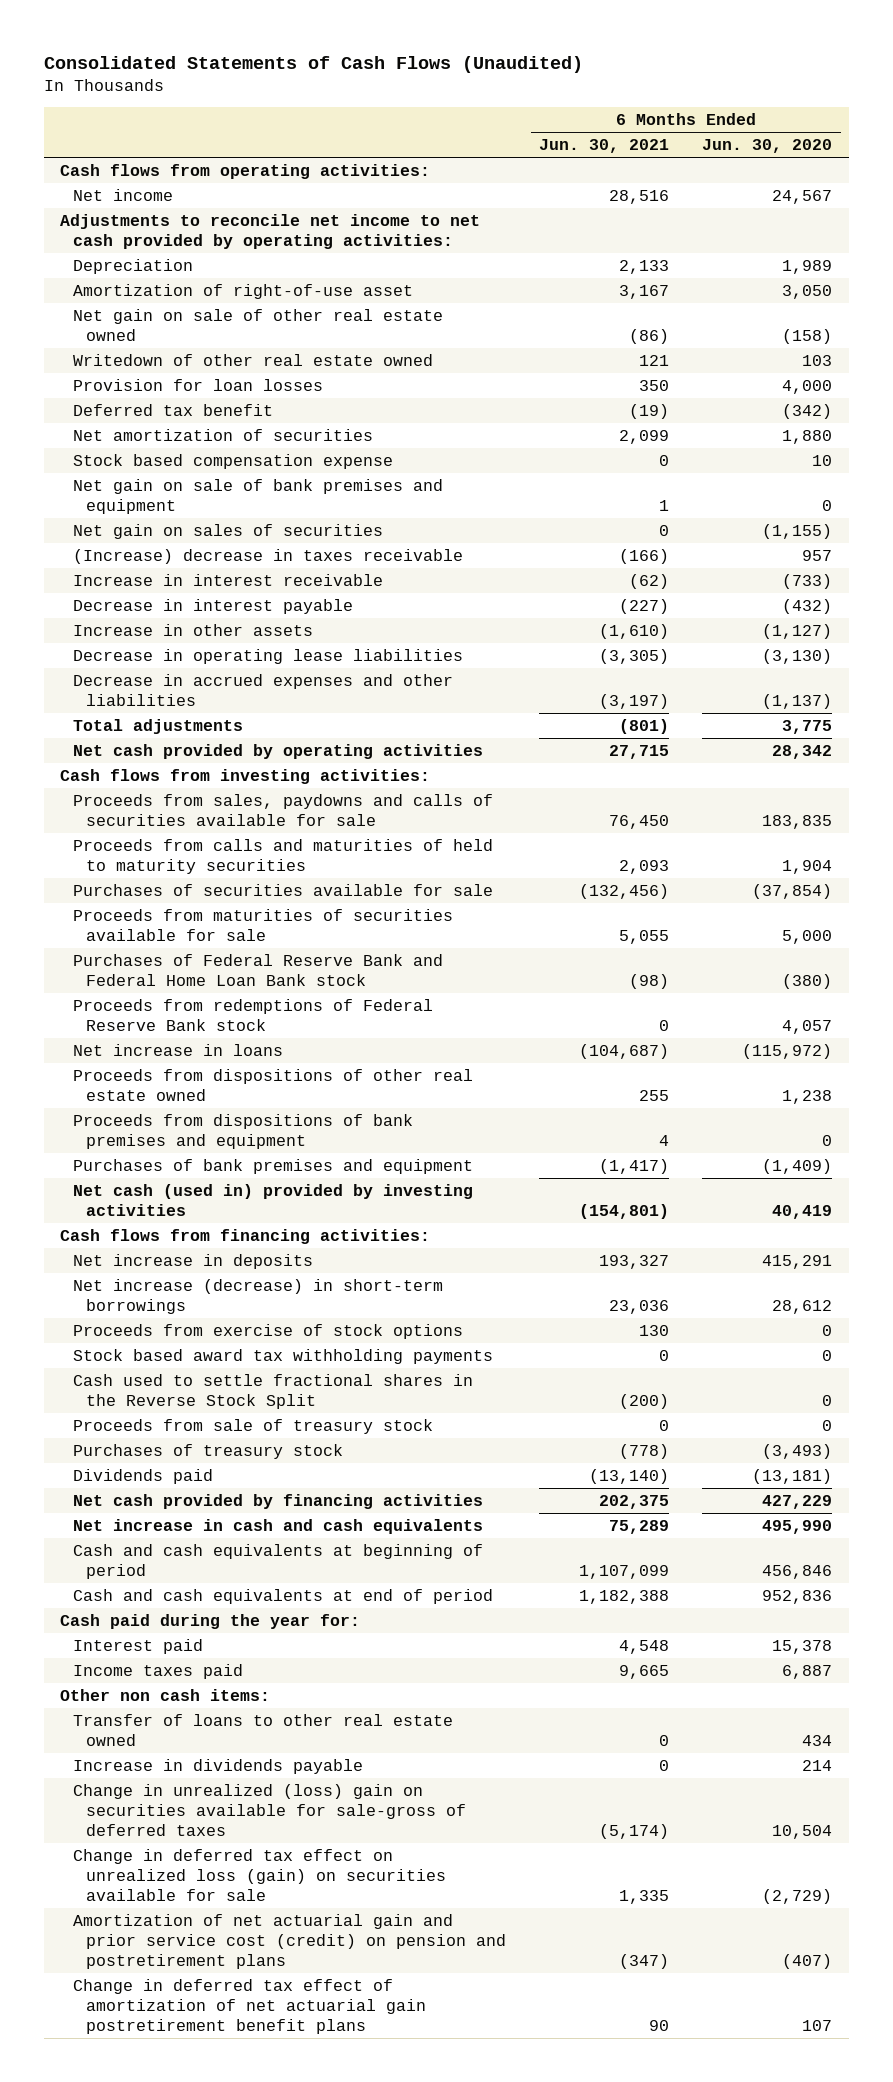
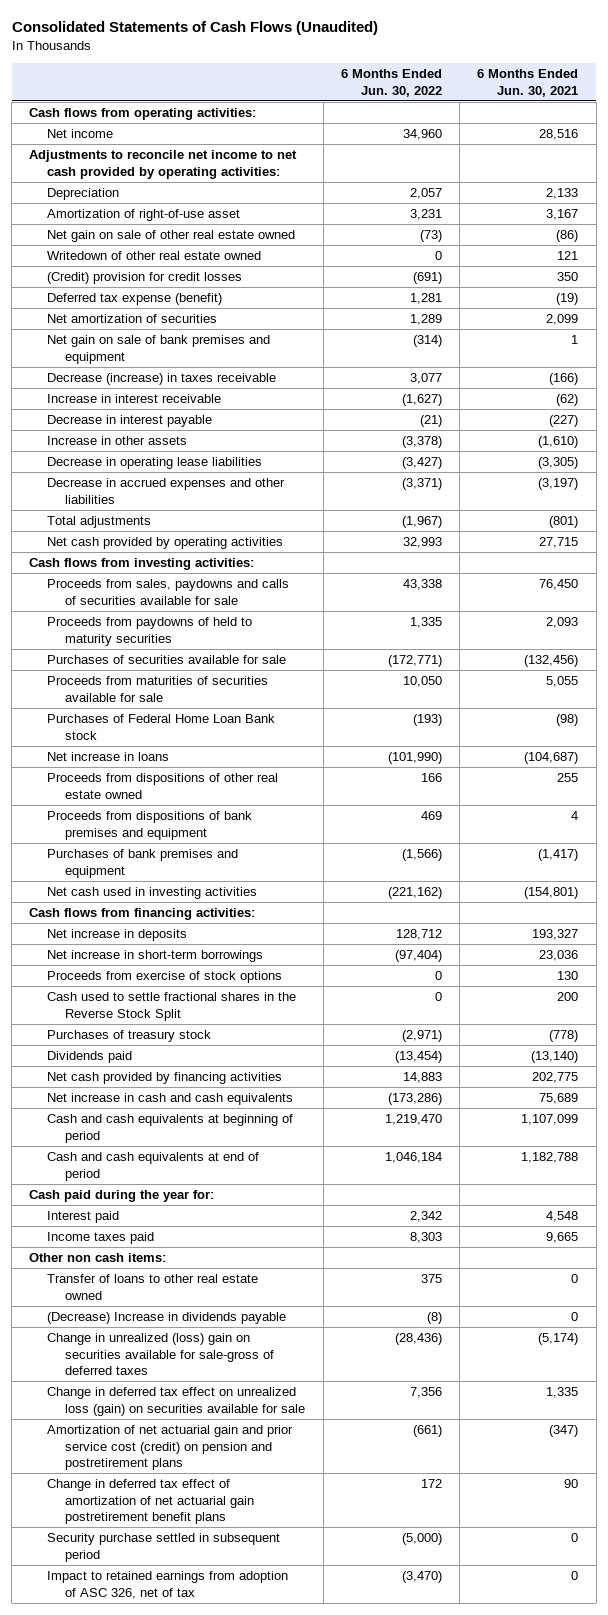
- | 6 Months Ended Jun. 30, 2021 | 6 Months Ended Jun. 30, 2020
+ | 6 Months Ended Jun. 30, 2022 | 6 Months Ended Jun. 30, 2021
- Provision for loan losses | 350 | 4,000
- Deferred tax benefit | (19) | (342)
+ (Credit) provision for credit losses | (691) | 350
+ Deferred tax expense (benefit) | 1,281 | (19)
- Stock based compensation expense | 0 | 10
- Net gain on sales of securities | 0 | (1,155)
- (Increase) decrease in taxes receivable | (166) | 957
+ Decrease (increase) in taxes receivable | 3,077 | (166)
- Proceeds from calls and maturities of held to maturity securities | 2,093 | 1,904
+ Proceeds from paydowns of held to maturity securities | 1,335 | 2,093
- Purchases of Federal Reserve Bank and Federal Home Loan Bank stock | (98) | (380)
- Proceeds from redemptions of Federal Reserve Bank stock | 0 | 4,057
+ Purchases of Federal Home Loan Bank stock | (193) | (98)
- Net cash (used in) provided by investing activities | (154,801) | 40,419
+ Net cash used in investing activities | (221,162) | (154,801)
- Net increase (decrease) in short-term borrowings | 23,036 | 28,612
+ Net increase in short-term borrowings | (97,404) | 23,036
- Stock based award tax withholding payments | 0 | 0
- Cash used to settle fractional shares in the Reverse Stock Split | (200) | 0
- Proceeds from sale of treasury stock | 0 | 0
+ Cash used to settle fractional shares in the Reverse Stock Split | 0 | 200
- Net cash provided by financing activities | 202,375 | 427,229
- Net increase in cash and cash equivalents | 75,289 | 495,990
+ Net cash provided by financing activities | 14,883 | 202,775
+ Net increase in cash and cash equivalents | (173,286) | 75,689
- Cash and cash equivalents at end of period | 1,182,388 | 952,836
+ Cash and cash equivalents at end of period | 1,046,184 | 1,182,788
- Increase in dividends payable | 0 | 214
+ (Decrease) Increase in dividends payable | (8) | 0
+ Security purchase settled in subsequent period | (5,000) | 0
+ Impact to retained earnings from adoption of ASC 326, net of tax | (3,470) | 0

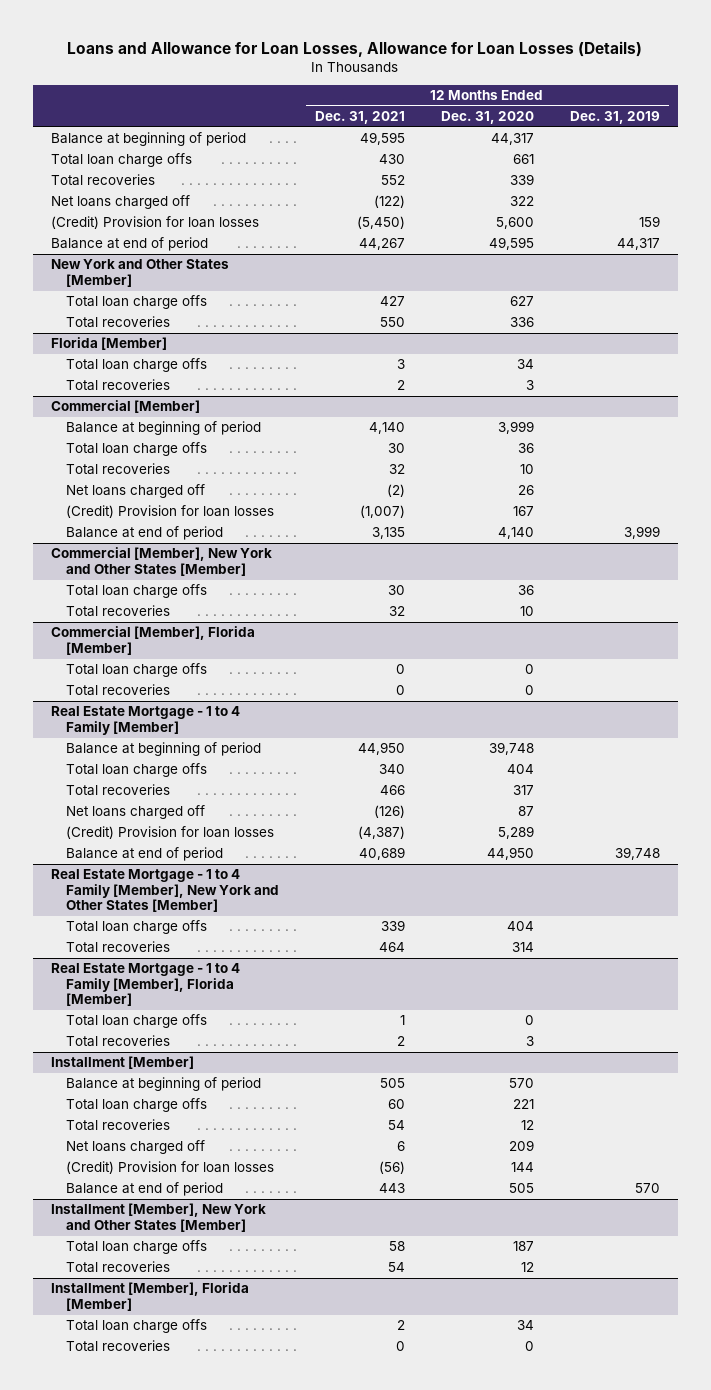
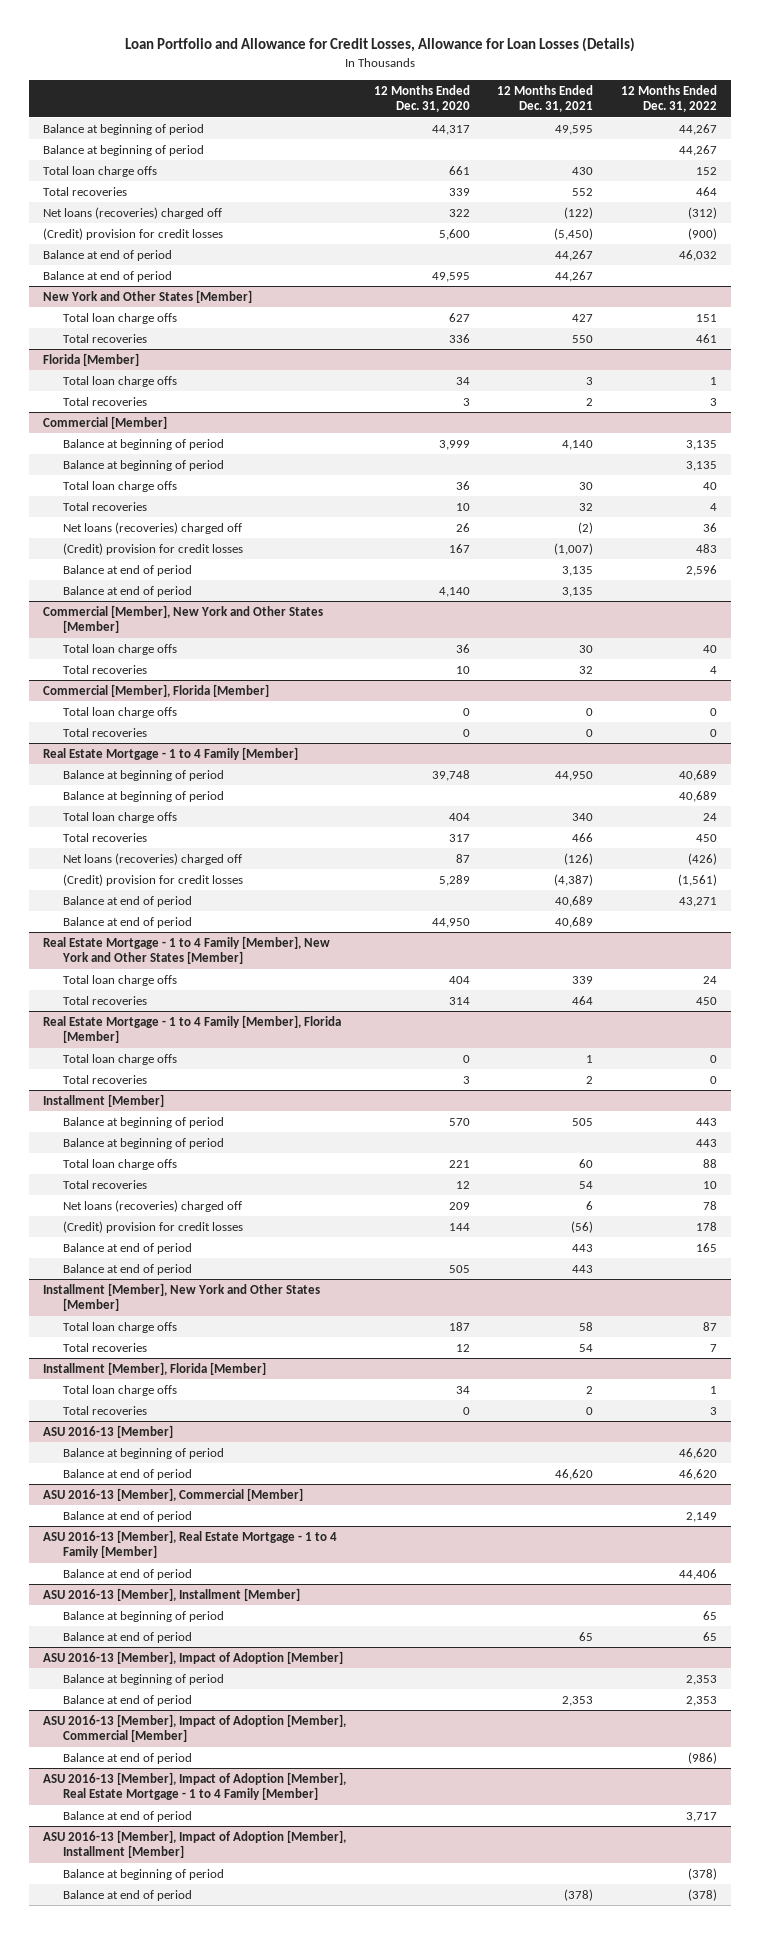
- Loans and Allowance for Loan Losses, Allowance for Loan Losses (Details)
+ Loan Portfolio and Allowance for Credit Losses, Allowance for Loan Losses (Details)
- | 12 Months Ended Dec. 31, 2021 | 12 Months Ended Dec. 31, 2020 | 12 Months Ended Dec. 31, 2019
+ | 12 Months Ended Dec. 31, 2020 | 12 Months Ended Dec. 31, 2021 | 12 Months Ended Dec. 31, 2022
+ Balance at beginning of period | | | 44,267
- Net loans charged off | (122) | 322 |
- (Credit) Provision for loan losses | (5,450) | 5,600 | 159
+ Net loans (recoveries) charged off | 322 | (122) | (312)
+ (Credit) provision for credit losses | 5,600 | (5,450) | (900)
+ Balance at end of period | | 44,267 | 46,032
@ Commercial [Member]
+ Balance at beginning of period | | | 3,135
- Net loans charged off | (2) | 26 |
- (Credit) Provision for loan losses | (1,007) | 167 |
+ Net loans (recoveries) charged off | 26 | (2) | 36
+ (Credit) provision for credit losses | 167 | (1,007) | 483
+ Balance at end of period | | 3,135 | 2,596
@ Real Estate Mortgage - 1 to 4 Family [Member]
+ Balance at beginning of period | | | 40,689
- Net loans charged off | (126) | 87 |
- (Credit) Provision for loan losses | (4,387) | 5,289 |
+ Net loans (recoveries) charged off | 87 | (126) | (426)
+ (Credit) provision for credit losses | 5,289 | (4,387) | (1,561)
+ Balance at end of period | | 40,689 | 43,271
@ Installment [Member]
+ Balance at beginning of period | | | 443
- Net loans charged off | 6 | 209 |
- (Credit) Provision for loan losses | (56) | 144 |
+ Net loans (recoveries) charged off | 209 | 6 | 78
+ (Credit) provision for credit losses | 144 | (56) | 178
+ Balance at end of period | | 443 | 165
+ ASU 2016-13 [Member]
+ Balance at beginning of period | | | 46,620
+ Balance at end of period | | 46,620 | 46,620
+ ASU 2016-13 [Member], Commercial [Member]
+ Balance at end of period | | | 2,149
+ ASU 2016-13 [Member], Real Estate Mortgage - 1 to 4 Family [Member]
+ Balance at end of period | | | 44,406
+ ASU 2016-13 [Member], Installment [Member]
+ Balance at beginning of period | | | 65
+ Balance at end of period | | 65 | 65
+ ASU 2016-13 [Member], Impact of Adoption [Member]
+ Balance at beginning of period | | | 2,353
+ Balance at end of period | | 2,353 | 2,353
+ ASU 2016-13 [Member], Impact of Adoption [Member], Commercial [Member]
+ Balance at end of period | | | (986)
+ ASU 2016-13 [Member], Impact of Adoption [Member], Real Estate Mortgage - 1 to 4 Family [Member]
+ Balance at end of period | | | 3,717
+ ASU 2016-13 [Member], Impact of Adoption [Member], Installment [Member]
+ Balance at beginning of period | | | (378)
+ Balance at end of period | | (378) | (378)

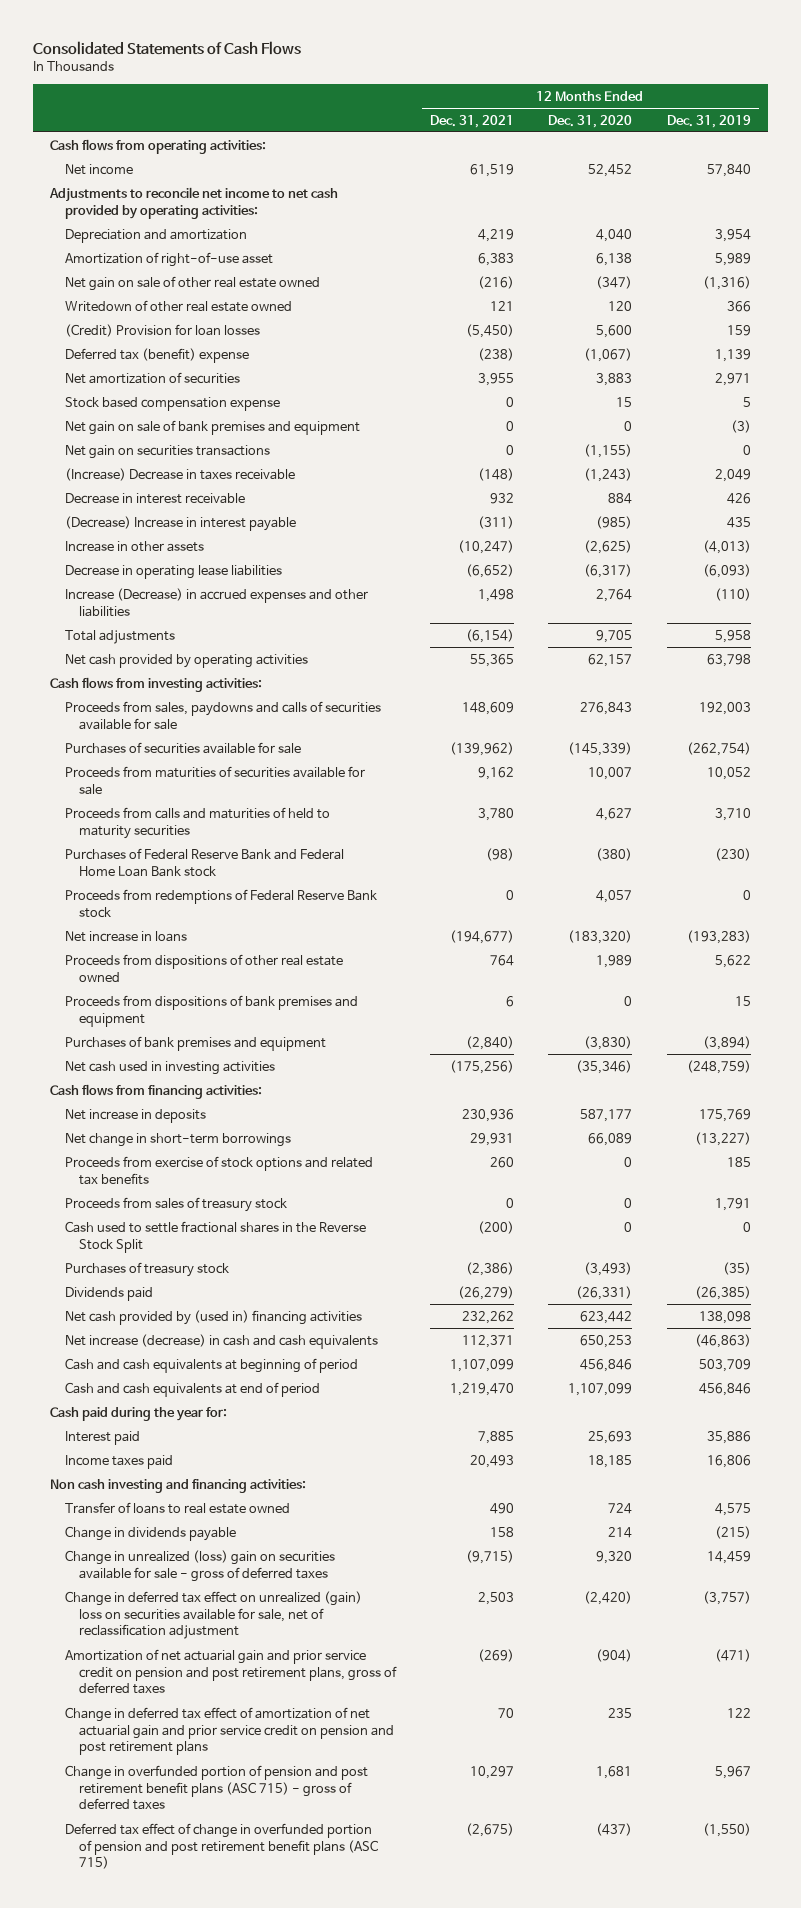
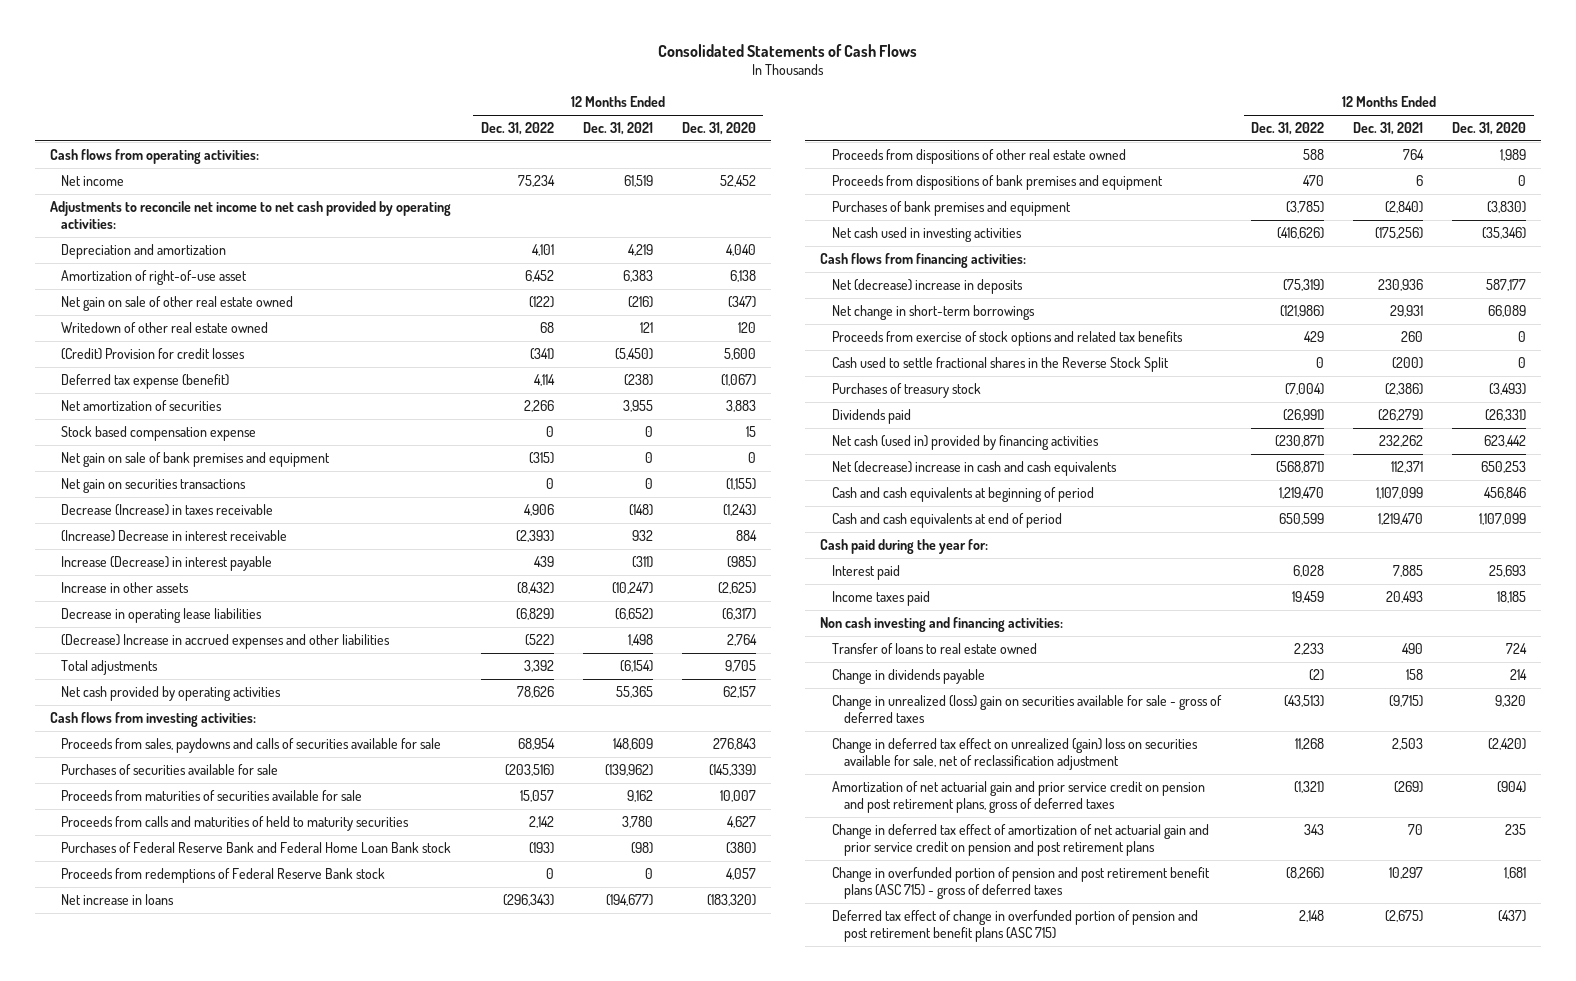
- | 12 Months Ended Dec. 31, 2021 | 12 Months Ended Dec. 31, 2020 | 12 Months Ended Dec. 31, 2019
+ | 12 Months Ended Dec. 31, 2022 | 12 Months Ended Dec. 31, 2021 | 12 Months Ended Dec. 31, 2020
- (Credit) Provision for loan losses | (5,450) | 5,600 | 159
- Deferred tax (benefit) expense | (238) | (1,067) | 1,139
+ (Credit) Provision for credit losses | (341) | (5,450) | 5,600
+ Deferred tax expense (benefit) | 4,114 | (238) | (1,067)
- (Increase) Decrease in taxes receivable | (148) | (1,243) | 2,049
- Decrease in interest receivable | 932 | 884 | 426
- (Decrease) Increase in interest payable | (311) | (985) | 435
+ Decrease (Increase) in taxes receivable | 4,906 | (148) | (1,243)
+ (Increase) Decrease in interest receivable | (2,393) | 932 | 884
+ Increase (Decrease) in interest payable | 439 | (311) | (985)
- Increase (Decrease) in accrued expenses and other liabilities | 1,498 | 2,764 | (110)
+ (Decrease) Increase in accrued expenses and other liabilities | (522) | 1,498 | 2,764
- Net increase in deposits | 230,936 | 587,177 | 175,769
+ Net (decrease) increase in deposits | (75,319) | 230,936 | 587,177
- Proceeds from sales of treasury stock | 0 | 0 | 1,791
- Net cash provided by (used in) financing activities | 232,262 | 623,442 | 138,098
- Net increase (decrease) in cash and cash equivalents | 112,371 | 650,253 | (46,863)
+ Net cash (used in) provided by financing activities | (230,871) | 232,262 | 623,442
+ Net (decrease) increase in cash and cash equivalents | (568,871) | 112,371 | 650,253

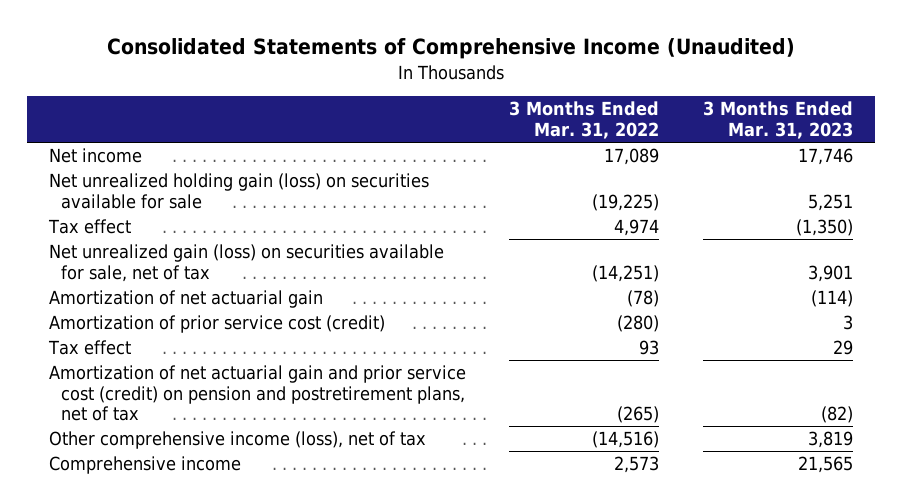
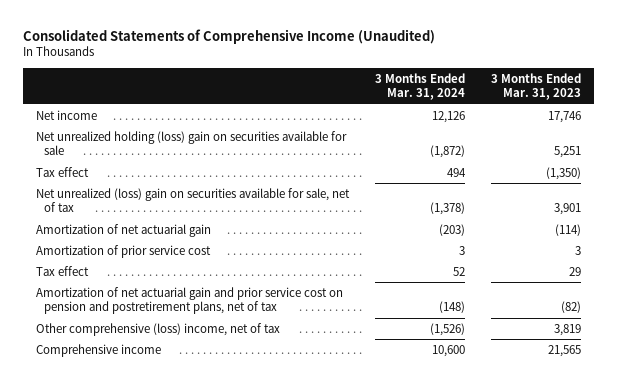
- | 3 Months Ended Mar. 31, 2022 | 3 Months Ended Mar. 31, 2023
+ | 3 Months Ended Mar. 31, 2024 | 3 Months Ended Mar. 31, 2023
- Net unrealized holding gain (loss) on securities available for sale | (19,225) | 5,251
+ Net unrealized holding (loss) gain on securities available for sale | (1,872) | 5,251
- Net unrealized gain (loss) on securities available for sale, net of tax | (14,251) | 3,901
+ Net unrealized (loss) gain on securities available for sale, net of tax | (1,378) | 3,901
- Amortization of prior service cost (credit) | (280) | 3
+ Amortization of prior service cost | 3 | 3
- Amortization of net actuarial gain and prior service cost (credit) on pension and postretirement plans, net of tax | (265) | (82)
- Other comprehensive income (loss), net of tax | (14,516) | 3,819
+ Amortization of net actuarial gain and prior service cost on pension and postretirement plans, net of tax | (148) | (82)
+ Other comprehensive (loss) income, net of tax | (1,526) | 3,819

